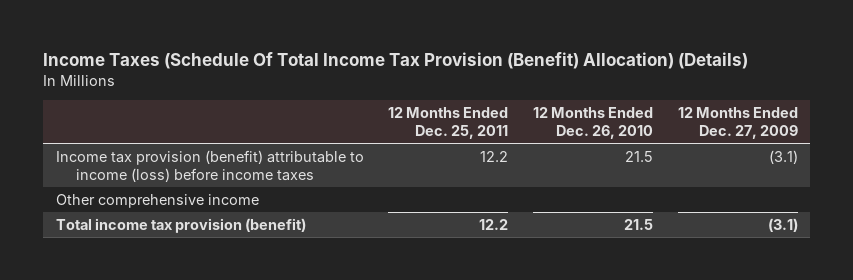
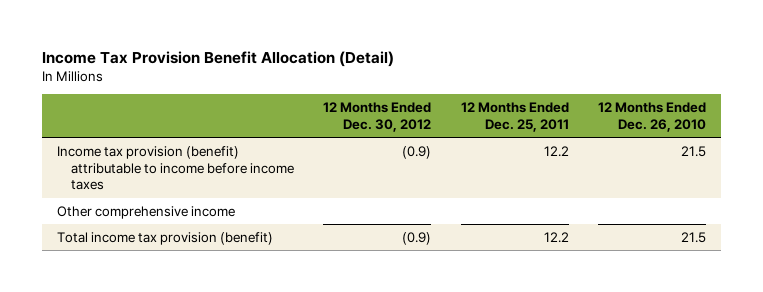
- Income Taxes (Schedule Of Total Income Tax Provision (Benefit) Allocation) (Details)
+ Income Tax Provision Benefit Allocation (Detail)
- | 12 Months Ended Dec. 25, 2011 | 12 Months Ended Dec. 26, 2010 | 12 Months Ended Dec. 27, 2009
+ | 12 Months Ended Dec. 30, 2012 | 12 Months Ended Dec. 25, 2011 | 12 Months Ended Dec. 26, 2010
- Income tax provision (benefit) attributable to income (loss) before income taxes | 12.2 | 21.5 | (3.1)
+ Income tax provision (benefit) attributable to income before income taxes | (0.9) | 12.2 | 21.5

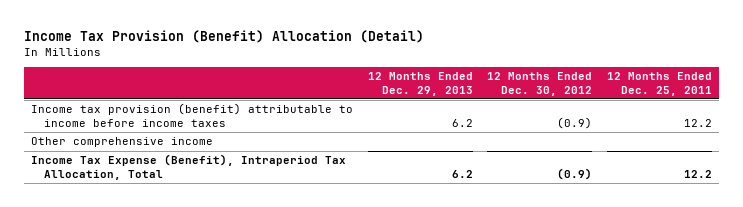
- Income Tax Provision Benefit Allocation (Detail)
+ Income Tax Provision (Benefit) Allocation (Detail)
- | 12 Months Ended Dec. 30, 2012 | 12 Months Ended Dec. 25, 2011 | 12 Months Ended Dec. 26, 2010
+ | 12 Months Ended Dec. 29, 2013 | 12 Months Ended Dec. 30, 2012 | 12 Months Ended Dec. 25, 2011
- Total income tax provision (benefit) | (0.9) | 12.2 | 21.5
+ Income Tax Expense (Benefit), Intraperiod Tax Allocation, Total | 6.2 | (0.9) | 12.2

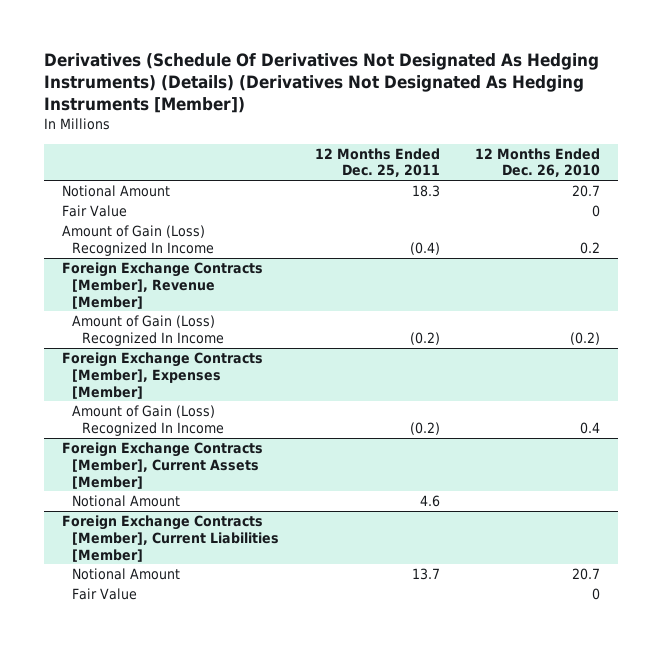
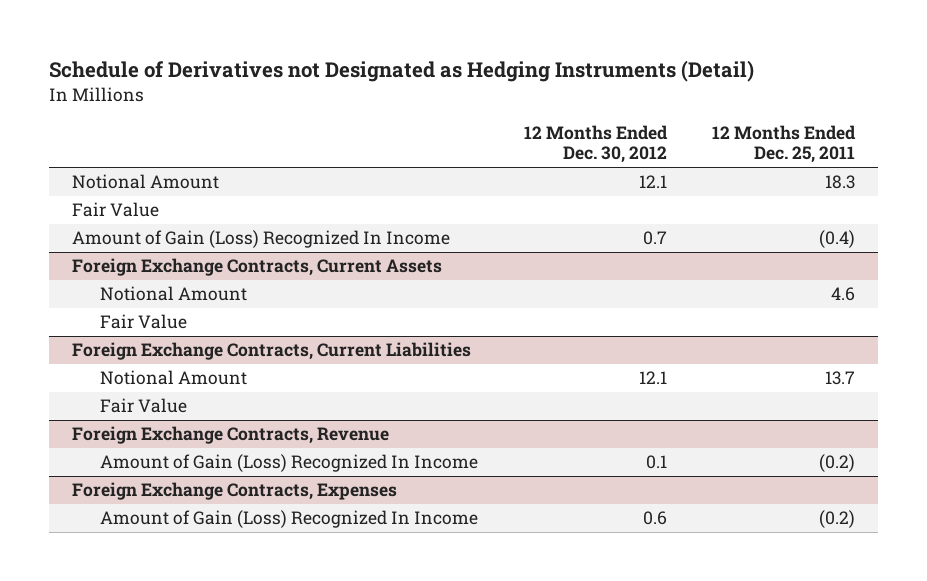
- Derivatives (Schedule Of Derivatives Not Designated As Hedging Instruments) (Details) (Derivatives Not Designated As Hedging Instruments [Member])
+ Schedule of Derivatives not Designated as Hedging Instruments (Detail)
- | 12 Months Ended Dec. 25, 2011 | 12 Months Ended Dec. 26, 2010
+ | 12 Months Ended Dec. 30, 2012 | 12 Months Ended Dec. 25, 2011
- Foreign Exchange Contracts [Member], Revenue [Member]
- Amount of Gain (Loss) Recognized In Income | (0.2) | (0.2)
- Foreign Exchange Contracts [Member], Expenses [Member]
- Amount of Gain (Loss) Recognized In Income | (0.2) | 0.4
- Foreign Exchange Contracts [Member], Current Assets [Member]
+ Foreign Exchange Contracts, Current Assets
- Foreign Exchange Contracts [Member], Current Liabilities [Member]
+ Fair Value
+ Foreign Exchange Contracts, Current Liabilities
+ Foreign Exchange Contracts, Revenue
+ Amount of Gain (Loss) Recognized In Income | 0.1 | (0.2)
+ Foreign Exchange Contracts, Expenses
+ Amount of Gain (Loss) Recognized In Income | 0.6 | (0.2)

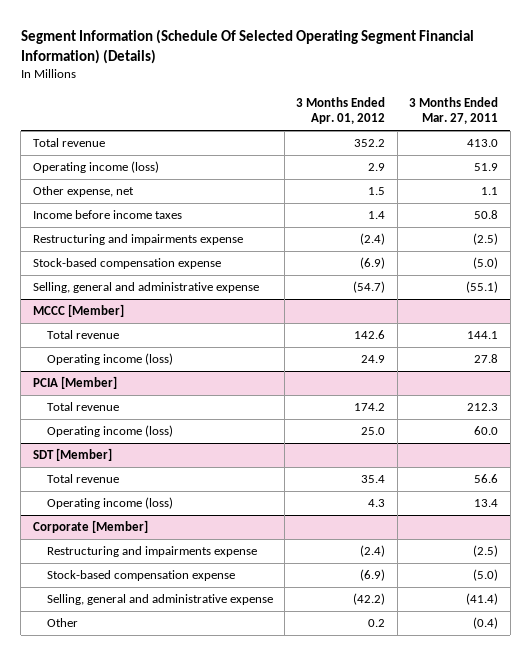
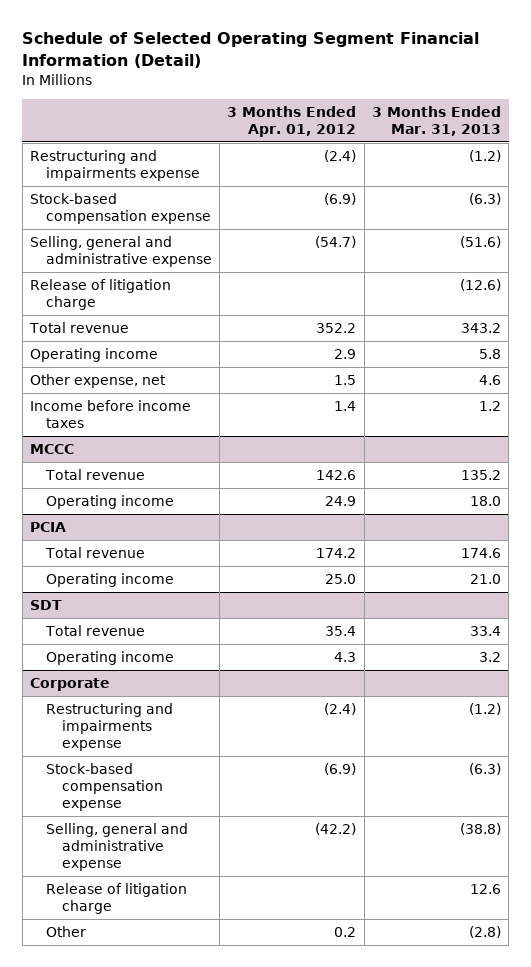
- Segment Information (Schedule Of Selected Operating Segment Financial Information) (Details)
+ Schedule of Selected Operating Segment Financial Information (Detail)
- | 3 Months Ended Apr. 01, 2012 | 3 Months Ended Mar. 27, 2011
+ | 3 Months Ended Apr. 01, 2012 | 3 Months Ended Mar. 31, 2013
- Operating income (loss) | 2.9 | 51.9
- MCCC [Member]
+ Release of litigation charge | | (12.6)
moved down: Total revenue | 352.2 | 343.2
+ Operating income | 2.9 | 5.8
moved down: Other expense, net | 1.5 | 4.6
moved down: Income before income taxes | 1.4 | 1.2
+ MCCC
- Operating income (loss) | 24.9 | 27.8
- PCIA [Member]
+ Operating income | 24.9 | 18.0
+ PCIA
- Operating income (loss) | 25.0 | 60.0
- SDT [Member]
+ Operating income | 25.0 | 21.0
+ SDT
- Operating income (loss) | 4.3 | 13.4
- Corporate [Member]
+ Operating income | 4.3 | 3.2
+ Corporate
+ Release of litigation charge | | 12.6

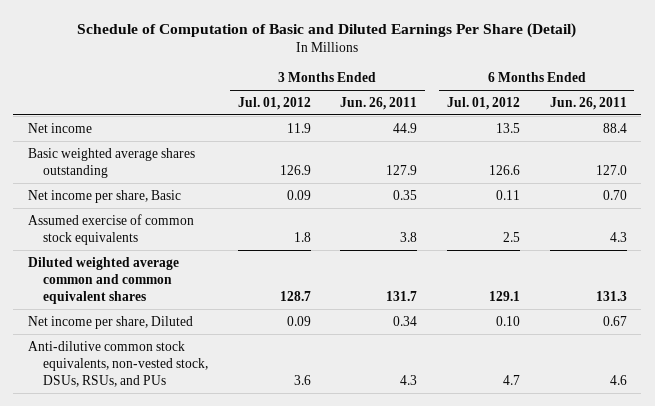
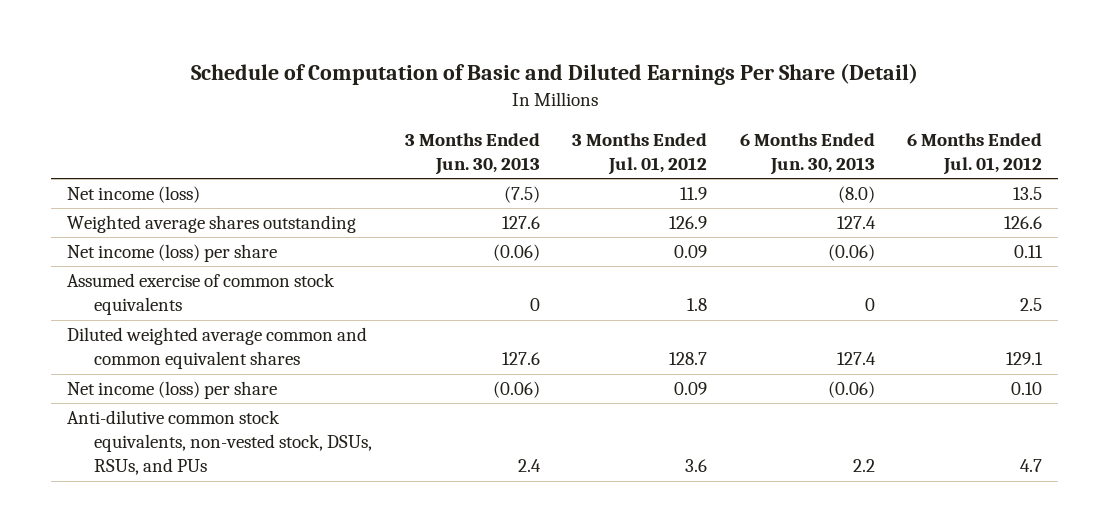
- | 3 Months Ended Jul. 01, 2012 | 3 Months Ended Jun. 26, 2011 | 6 Months Ended Jul. 01, 2012 | 6 Months Ended Jun. 26, 2011
+ | 3 Months Ended Jun. 30, 2013 | 3 Months Ended Jul. 01, 2012 | 6 Months Ended Jun. 30, 2013 | 6 Months Ended Jul. 01, 2012
- Net income | 11.9 | 44.9 | 13.5 | 88.4
- Basic weighted average shares outstanding | 126.9 | 127.9 | 126.6 | 127.0
- Net income per share, Basic | 0.09 | 0.35 | 0.11 | 0.70
+ Net income (loss) | (7.5) | 11.9 | (8.0) | 13.5
+ Weighted average shares outstanding | 127.6 | 126.9 | 127.4 | 126.6
+ Net income (loss) per share | (0.06) | 0.09 | (0.06) | 0.11
- Net income per share, Diluted | 0.09 | 0.34 | 0.10 | 0.67
+ Net income (loss) per share | (0.06) | 0.09 | (0.06) | 0.10

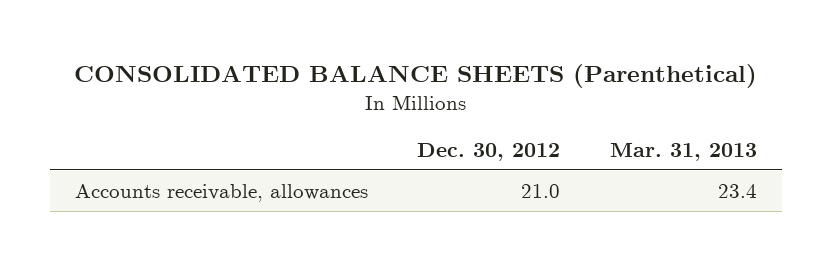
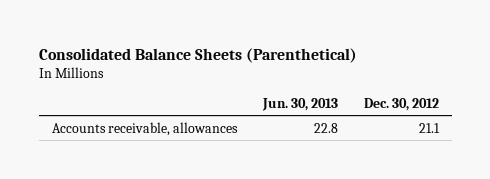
- CONSOLIDATED BALANCE SHEETS (Parenthetical)
+ Consolidated Balance Sheets (Parenthetical)
- | Dec. 30, 2012 | Mar. 31, 2013
+ | Jun. 30, 2013 | Dec. 30, 2012
- Accounts receivable, allowances | 21.0 | 23.4
+ Accounts receivable, allowances | 22.8 | 21.1

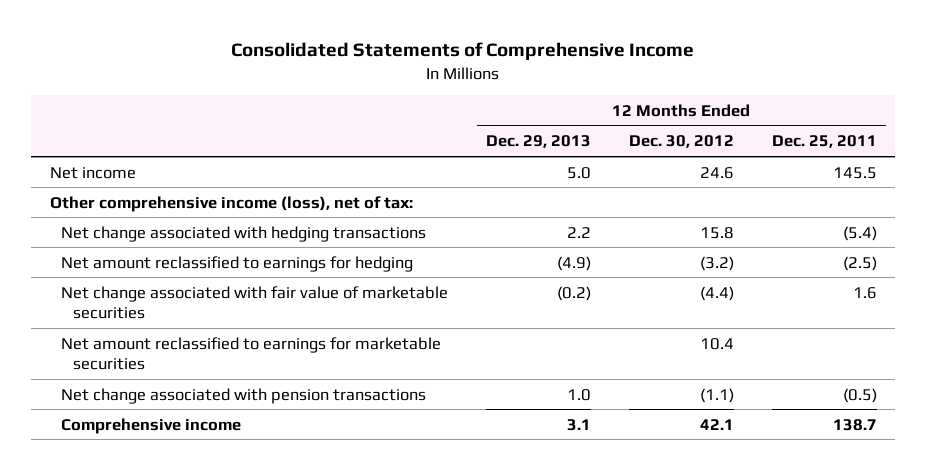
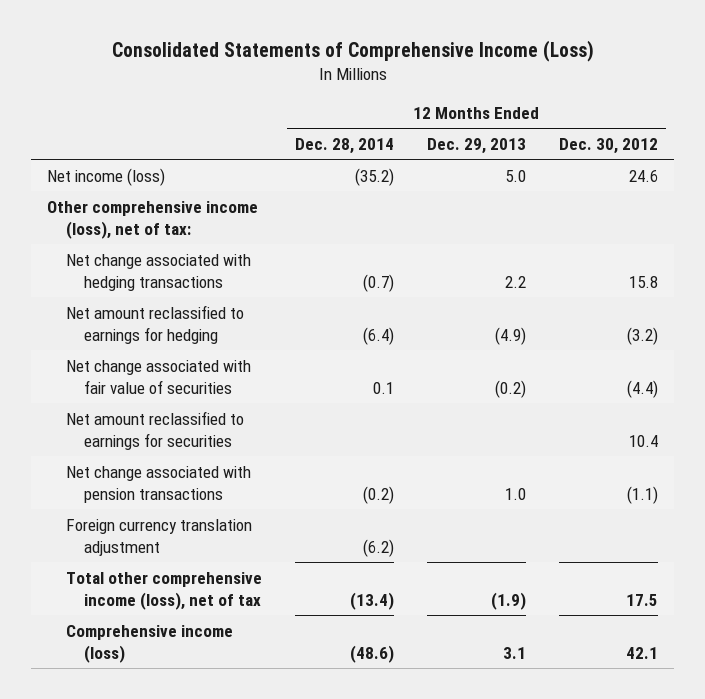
- Consolidated Statements of Comprehensive Income
+ Consolidated Statements of Comprehensive Income (Loss)
- | 12 Months Ended Dec. 29, 2013 | 12 Months Ended Dec. 30, 2012 | 12 Months Ended Dec. 25, 2011
+ | 12 Months Ended Dec. 28, 2014 | 12 Months Ended Dec. 29, 2013 | 12 Months Ended Dec. 30, 2012
- Net income | 5.0 | 24.6 | 145.5
+ Net income (loss) | (35.2) | 5.0 | 24.6
- Net change associated with fair value of marketable securities | (0.2) | (4.4) | 1.6
- Net amount reclassified to earnings for marketable securities | | 10.4 |
+ Net change associated with fair value of securities | 0.1 | (0.2) | (4.4)
+ Net amount reclassified to earnings for securities | | | 10.4
- Comprehensive income | 3.1 | 42.1 | 138.7
+ Foreign currency translation adjustment | (6.2) | |
+ Total other comprehensive income (loss), net of tax | (13.4) | (1.9) | 17.5
+ Comprehensive income (loss) | (48.6) | 3.1 | 42.1

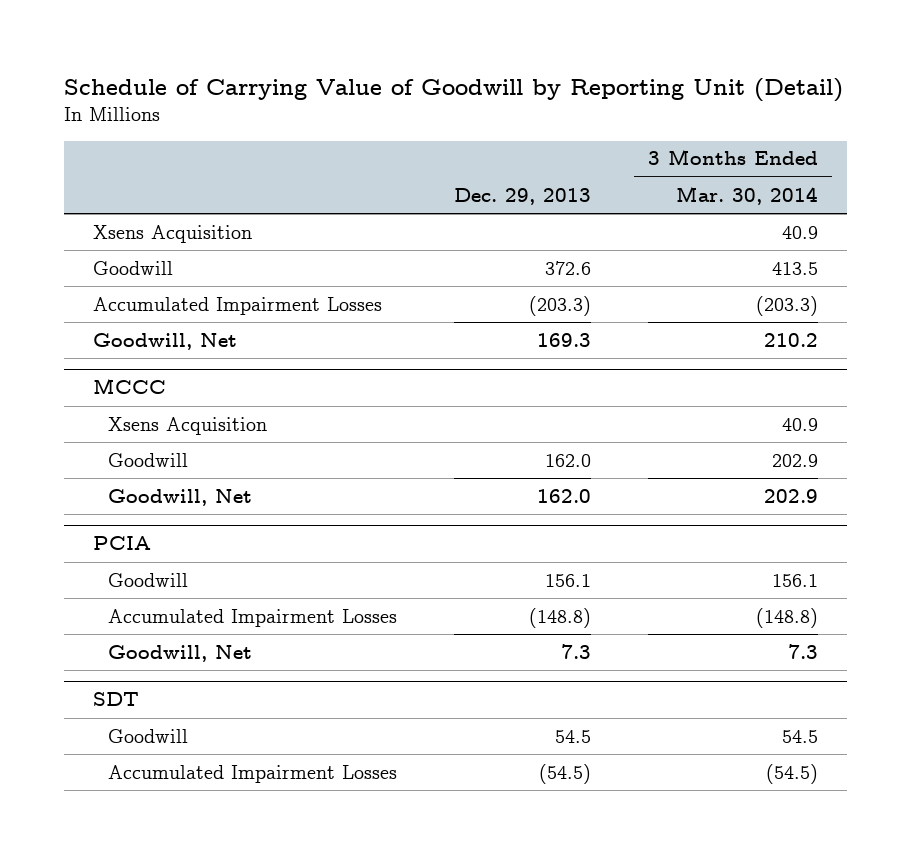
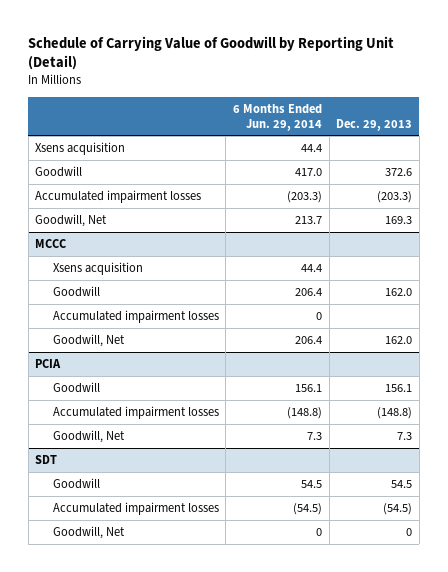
- | Dec. 29, 2013 | 3 Months Ended Mar. 30, 2014
+ | 6 Months Ended Jun. 29, 2014 | Dec. 29, 2013
- Xsens Acquisition | | 40.9
+ Xsens acquisition | 44.4 |
- Accumulated Impairment Losses | (203.3) | (203.3)
+ Accumulated impairment losses | (203.3) | (203.3)
@ MCCC
- Xsens Acquisition | | 40.9
+ Xsens acquisition | 44.4 |
+ Accumulated impairment losses | 0 |
@ PCIA
- Accumulated Impairment Losses | (148.8) | (148.8)
+ Accumulated impairment losses | (148.8) | (148.8)
@ SDT
- Accumulated Impairment Losses | (54.5) | (54.5)
+ Accumulated impairment losses | (54.5) | (54.5)
+ Goodwill, Net | 0 | 0

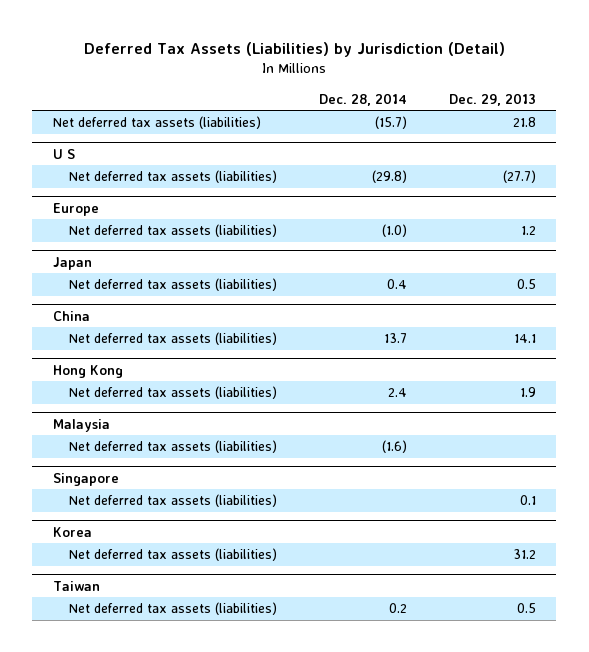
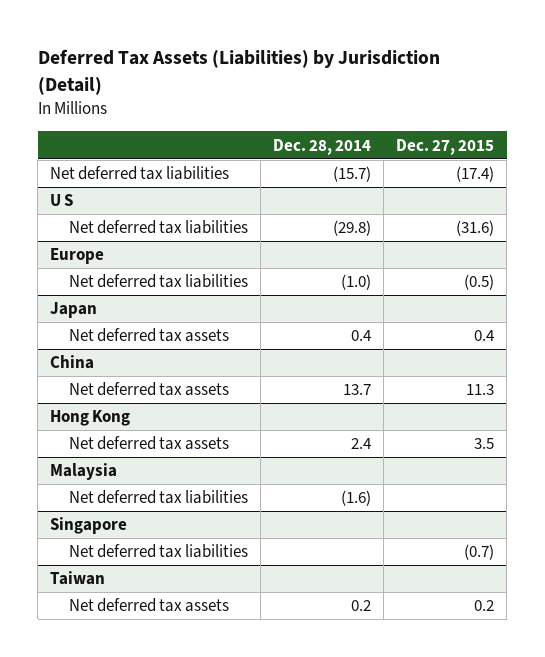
- | Dec. 28, 2014 | Dec. 29, 2013
+ | Dec. 28, 2014 | Dec. 27, 2015
- Net deferred tax assets (liabilities) | (15.7) | 21.8
+ Net deferred tax liabilities | (15.7) | (17.4)
@ U S
- Net deferred tax assets (liabilities) | (29.8) | (27.7)
+ Net deferred tax liabilities | (29.8) | (31.6)
@ Europe
- Net deferred tax assets (liabilities) | (1.0) | 1.2
+ Net deferred tax liabilities | (1.0) | (0.5)
@ Japan
- Net deferred tax assets (liabilities) | 0.4 | 0.5
+ Net deferred tax assets | 0.4 | 0.4
@ China
- Net deferred tax assets (liabilities) | 13.7 | 14.1
+ Net deferred tax assets | 13.7 | 11.3
@ Hong Kong
- Net deferred tax assets (liabilities) | 2.4 | 1.9
+ Net deferred tax assets | 2.4 | 3.5
@ Malaysia
- Net deferred tax assets (liabilities) | (1.6) |
+ Net deferred tax liabilities | (1.6) |
@ Singapore
- Net deferred tax assets (liabilities) | | 0.1
- Korea
- Net deferred tax assets (liabilities) | | 31.2
@ Singapore
+ Net deferred tax liabilities | | (0.7)
@ Taiwan
- Net deferred tax assets (liabilities) | 0.2 | 0.5
+ Net deferred tax assets | 0.2 | 0.2

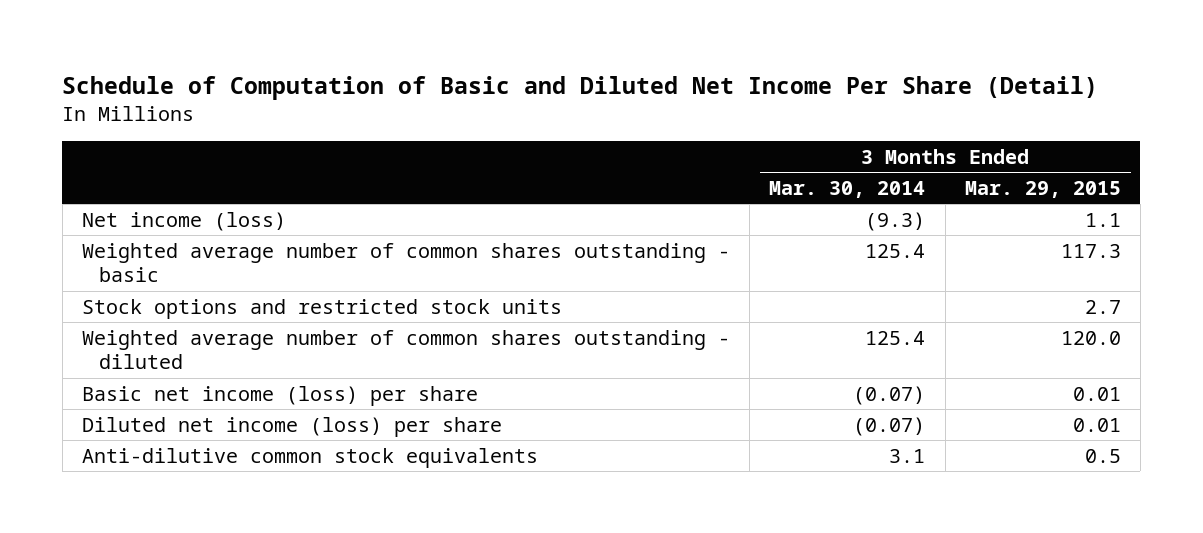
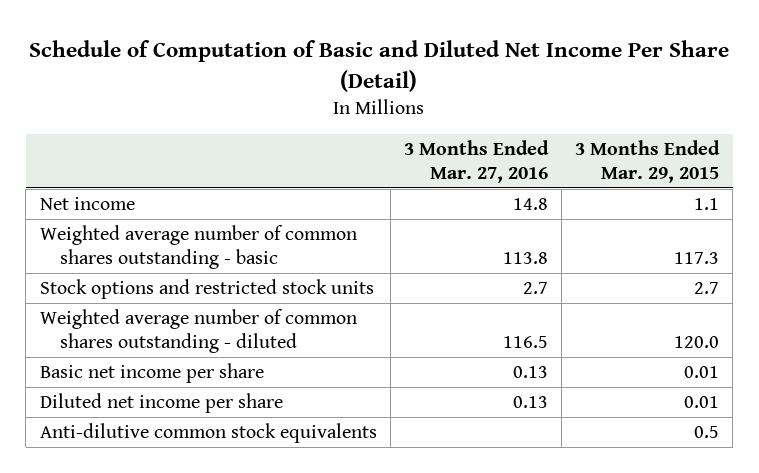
- | 3 Months Ended Mar. 30, 2014 | 3 Months Ended Mar. 29, 2015
+ | 3 Months Ended Mar. 27, 2016 | 3 Months Ended Mar. 29, 2015
- Net income (loss) | (9.3) | 1.1
+ Net income | 14.8 | 1.1
- Basic net income (loss) per share | (0.07) | 0.01
- Diluted net income (loss) per share | (0.07) | 0.01
+ Basic net income per share | 0.13 | 0.01
+ Diluted net income per share | 0.13 | 0.01

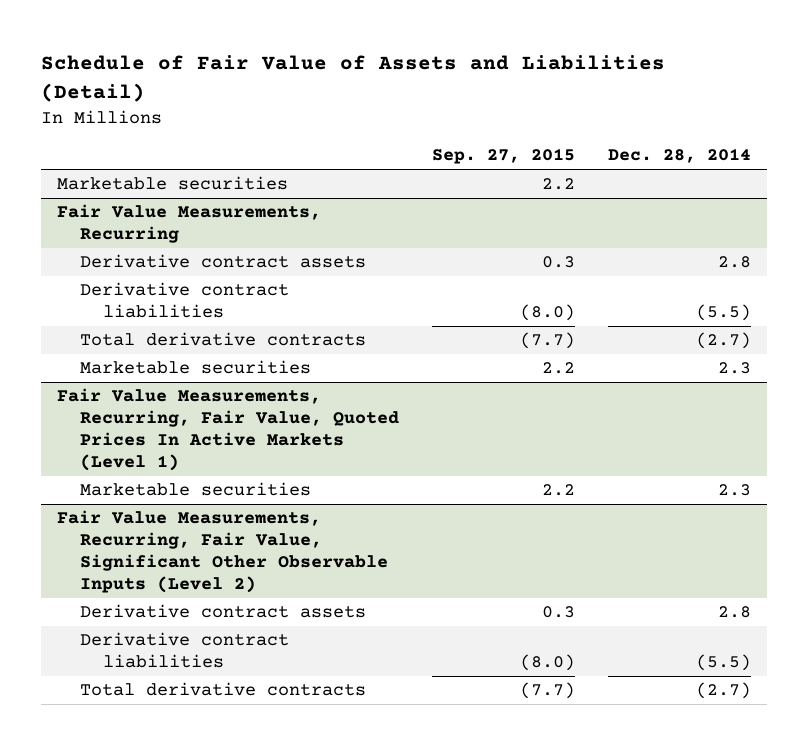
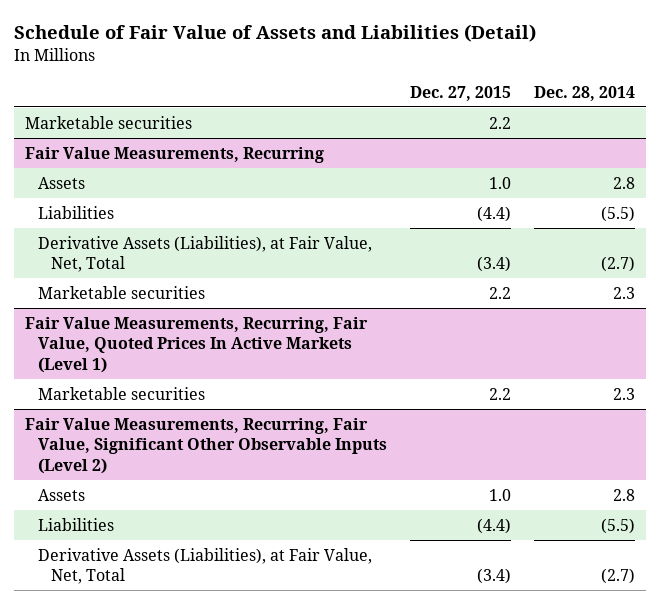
- | Sep. 27, 2015 | Dec. 28, 2014
+ | Dec. 27, 2015 | Dec. 28, 2014
@ Fair Value Measurements, Recurring
- Derivative contract assets | 0.3 | 2.8
- Derivative contract liabilities | (8.0) | (5.5)
- Total derivative contracts | (7.7) | (2.7)
+ Assets | 1.0 | 2.8
+ Liabilities | (4.4) | (5.5)
+ Derivative Assets (Liabilities), at Fair Value, Net, Total | (3.4) | (2.7)
@ Fair Value Measurements, Recurring, Fair Value, Significant Other Observable Inputs (Level 2)
- Derivative contract assets | 0.3 | 2.8
- Derivative contract liabilities | (8.0) | (5.5)
- Total derivative contracts | (7.7) | (2.7)
+ Assets | 1.0 | 2.8
+ Liabilities | (4.4) | (5.5)
+ Derivative Assets (Liabilities), at Fair Value, Net, Total | (3.4) | (2.7)

